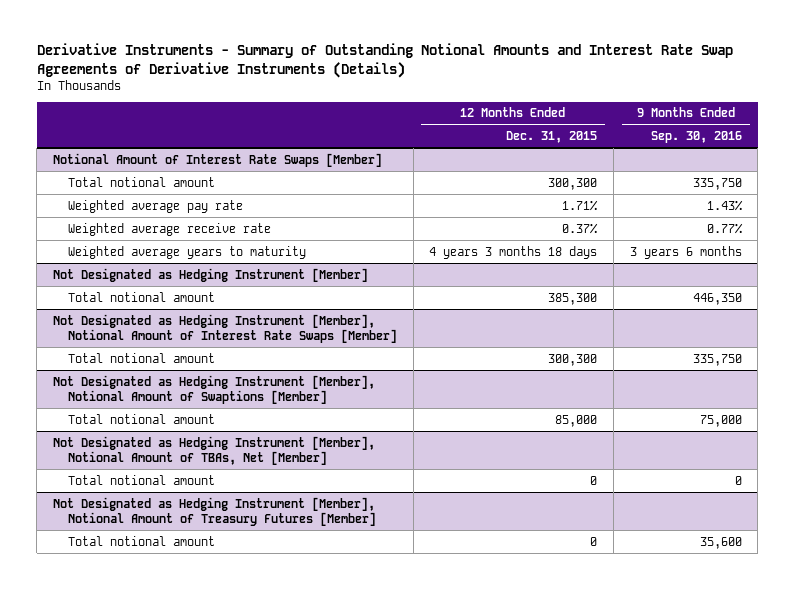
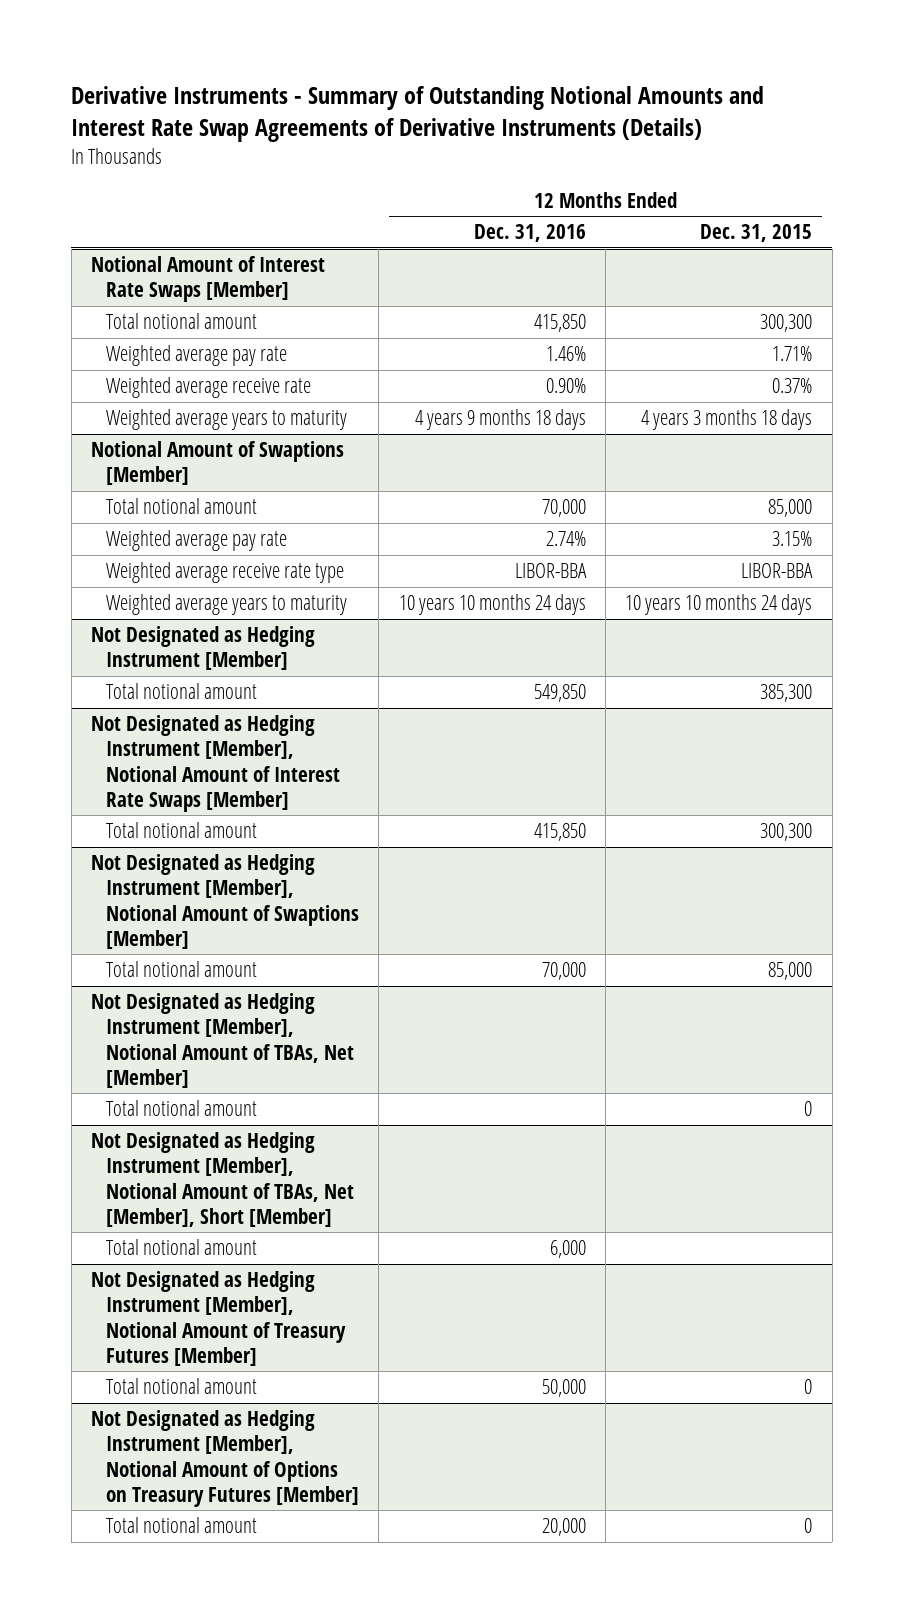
- | 12 Months Ended Dec. 31, 2015 | 9 Months Ended Sep. 30, 2016
+ | 12 Months Ended Dec. 31, 2016 | 12 Months Ended Dec. 31, 2015
+ Notional Amount of Swaptions [Member]
+ Total notional amount | 70,000 | 85,000
+ Weighted average pay rate | 2.74% | 3.15%
+ Weighted average receive rate type | LIBOR-BBA | LIBOR-BBA
+ Weighted average years to maturity | 10 years 10 months 24 days | 10 years 10 months 24 days
+ Not Designated as Hedging Instrument [Member], Notional Amount of TBAs, Net [Member], Short [Member]
+ Total notional amount | 6,000 |
+ Not Designated as Hedging Instrument [Member], Notional Amount of Options on Treasury Futures [Member]
+ Total notional amount | 20,000 | 0

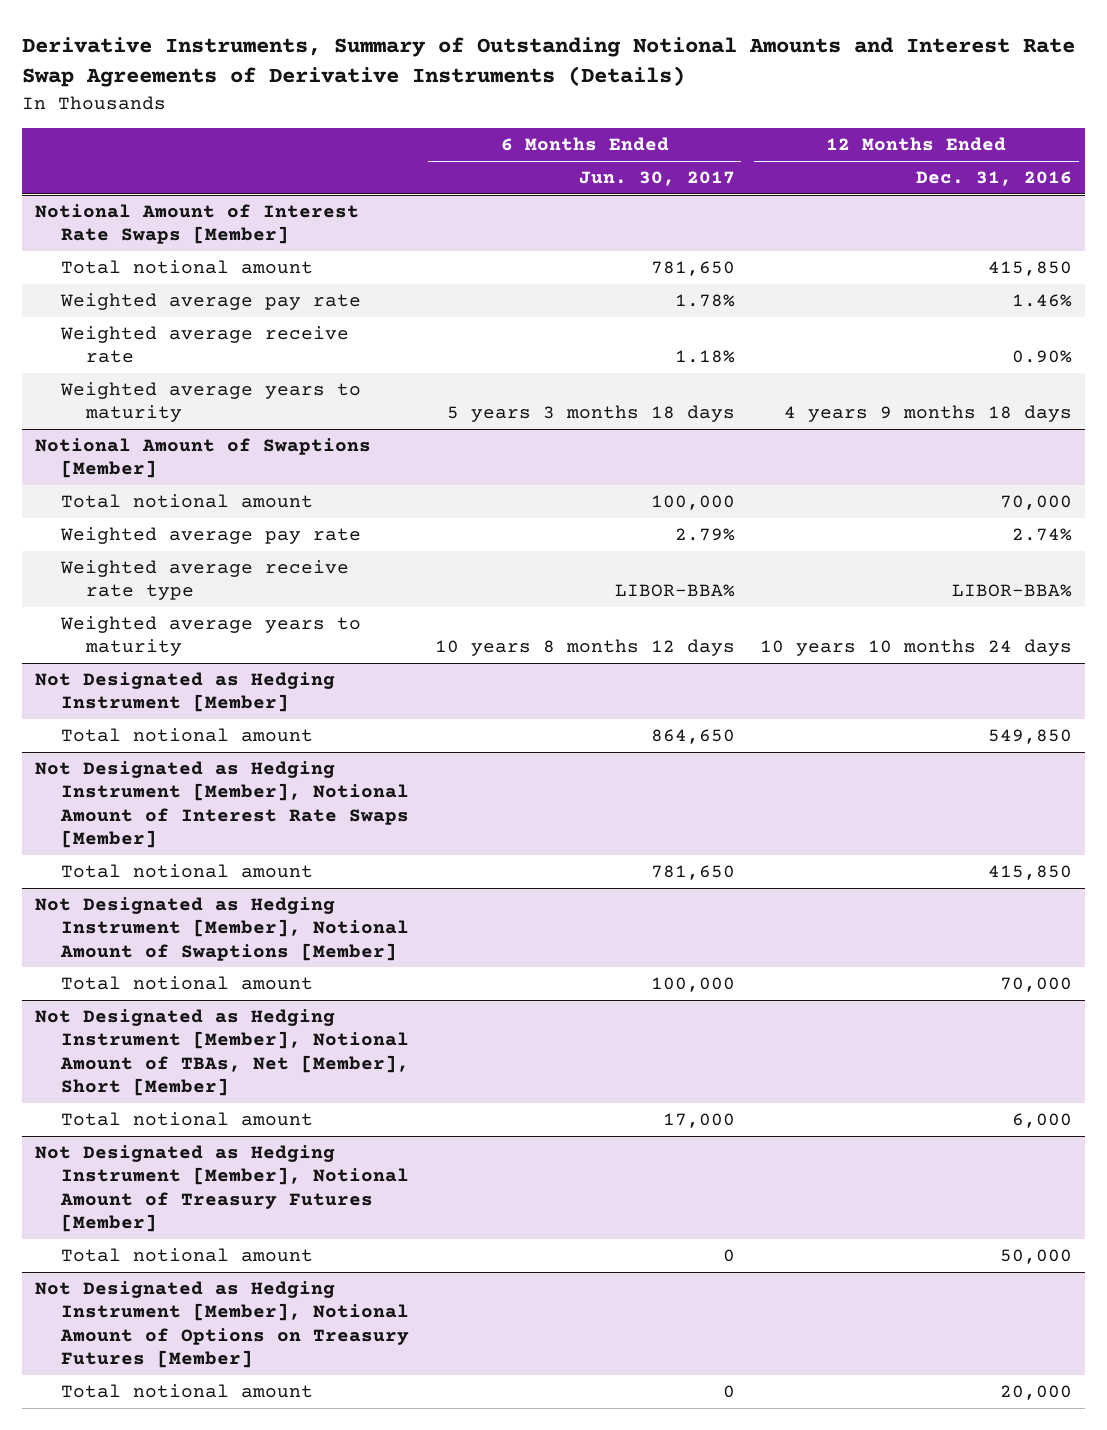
- Derivative Instruments - Summary of Outstanding Notional Amounts and Interest Rate Swap Agreements of Derivative Instruments (Details)
+ Derivative Instruments, Summary of Outstanding Notional Amounts and Interest Rate Swap Agreements of Derivative Instruments (Details)
- | 12 Months Ended Dec. 31, 2016 | 12 Months Ended Dec. 31, 2015
+ | 6 Months Ended Jun. 30, 2017 | 12 Months Ended Dec. 31, 2016
@ Notional Amount of Swaptions [Member]
- Weighted average receive rate type | LIBOR-BBA | LIBOR-BBA
+ Weighted average receive rate type | LIBOR-BBA% | LIBOR-BBA%
- Not Designated as Hedging Instrument [Member], Notional Amount of TBAs, Net [Member]
- Total notional amount | | 0

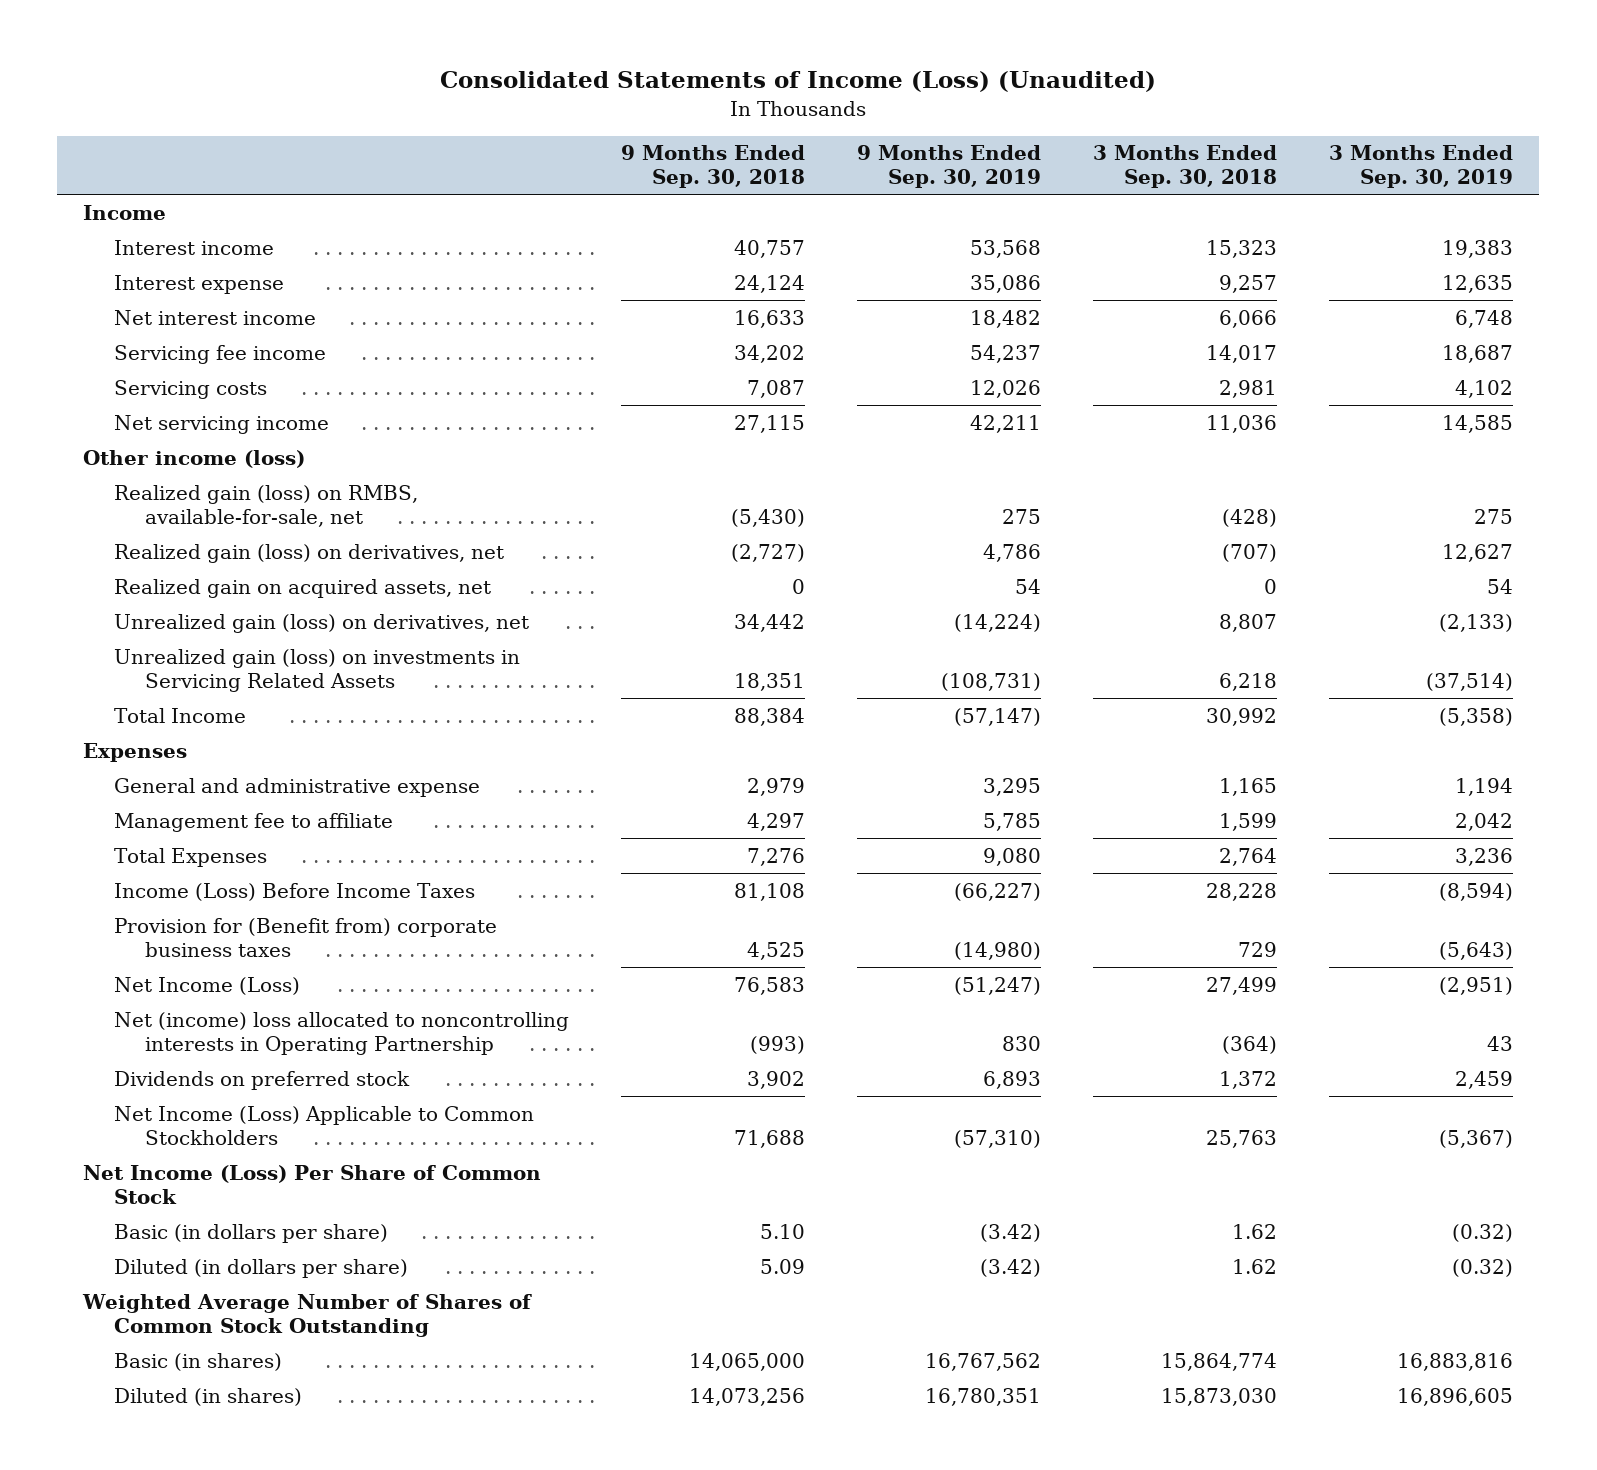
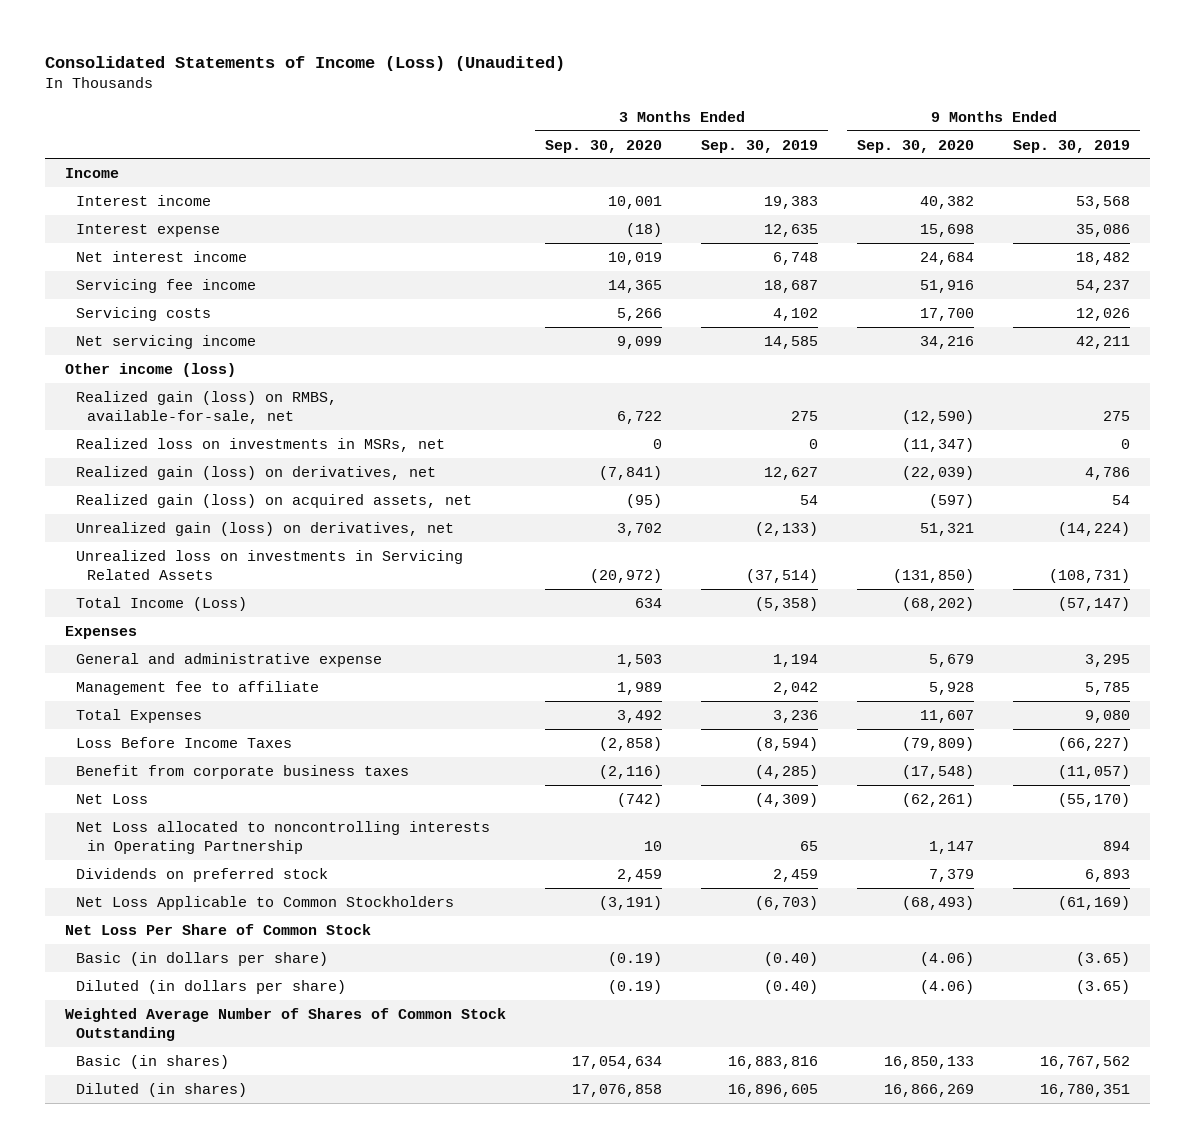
- | 9 Months Ended Sep. 30, 2018 | 9 Months Ended Sep. 30, 2019 | 3 Months Ended Sep. 30, 2018 | 3 Months Ended Sep. 30, 2019
+ | 3 Months Ended Sep. 30, 2020 | 3 Months Ended Sep. 30, 2019 | 9 Months Ended Sep. 30, 2020 | 9 Months Ended Sep. 30, 2019
+ Realized loss on investments in MSRs, net | 0 | 0 | (11,347) | 0
- Realized gain on acquired assets, net | 0 | 54 | 0 | 54
+ Realized gain (loss) on acquired assets, net | (95) | 54 | (597) | 54
- Unrealized gain (loss) on investments in Servicing Related Assets | 18,351 | (108,731) | 6,218 | (37,514)
- Total Income | 88,384 | (57,147) | 30,992 | (5,358)
+ Unrealized loss on investments in Servicing Related Assets | (20,972) | (37,514) | (131,850) | (108,731)
+ Total Income (Loss) | 634 | (5,358) | (68,202) | (57,147)
- Income (Loss) Before Income Taxes | 81,108 | (66,227) | 28,228 | (8,594)
- Provision for (Benefit from) corporate business taxes | 4,525 | (14,980) | 729 | (5,643)
- Net Income (Loss) | 76,583 | (51,247) | 27,499 | (2,951)
- Net (income) loss allocated to noncontrolling interests in Operating Partnership | (993) | 830 | (364) | 43
+ Loss Before Income Taxes | (2,858) | (8,594) | (79,809) | (66,227)
+ Benefit from corporate business taxes | (2,116) | (4,285) | (17,548) | (11,057)
+ Net Loss | (742) | (4,309) | (62,261) | (55,170)
+ Net Loss allocated to noncontrolling interests in Operating Partnership | 10 | 65 | 1,147 | 894
- Net Income (Loss) Applicable to Common Stockholders | 71,688 | (57,310) | 25,763 | (5,367)
- Net Income (Loss) Per Share of Common Stock
- Basic (in dollars per share) | 5.10 | (3.42) | 1.62 | (0.32)
- Diluted (in dollars per share) | 5.09 | (3.42) | 1.62 | (0.32)
+ Net Loss Applicable to Common Stockholders | (3,191) | (6,703) | (68,493) | (61,169)
+ Net Loss Per Share of Common Stock
+ Basic (in dollars per share) | (0.19) | (0.40) | (4.06) | (3.65)
+ Diluted (in dollars per share) | (0.19) | (0.40) | (4.06) | (3.65)

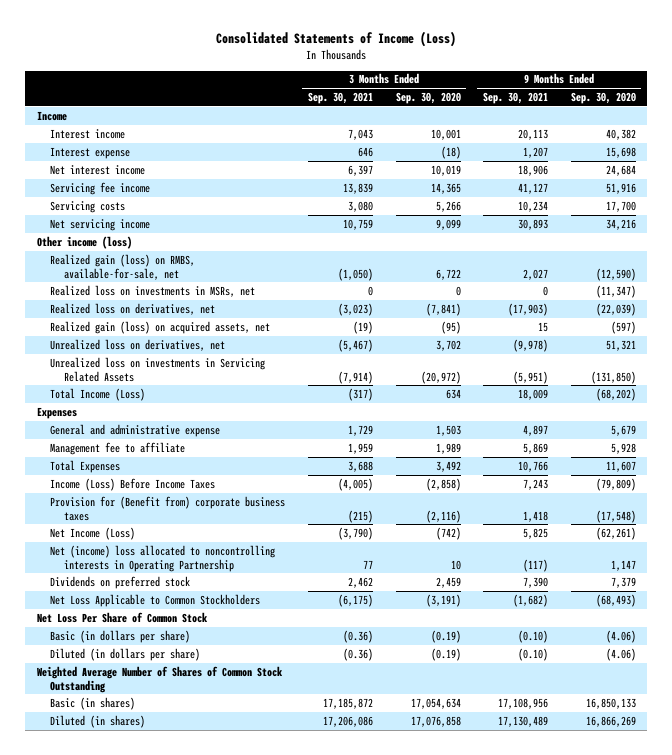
- Consolidated Statements of Income (Loss) (Unaudited)
+ Consolidated Statements of Income (Loss)
- | 3 Months Ended Sep. 30, 2020 | 3 Months Ended Sep. 30, 2019 | 9 Months Ended Sep. 30, 2020 | 9 Months Ended Sep. 30, 2019
+ | 3 Months Ended Sep. 30, 2021 | 3 Months Ended Sep. 30, 2020 | 9 Months Ended Sep. 30, 2021 | 9 Months Ended Sep. 30, 2020
- Realized gain (loss) on derivatives, net | (7,841) | 12,627 | (22,039) | 4,786
+ Realized loss on derivatives, net | (3,023) | (7,841) | (17,903) | (22,039)
- Unrealized gain (loss) on derivatives, net | 3,702 | (2,133) | 51,321 | (14,224)
+ Unrealized loss on derivatives, net | (5,467) | 3,702 | (9,978) | 51,321
- Loss Before Income Taxes | (2,858) | (8,594) | (79,809) | (66,227)
- Benefit from corporate business taxes | (2,116) | (4,285) | (17,548) | (11,057)
- Net Loss | (742) | (4,309) | (62,261) | (55,170)
- Net Loss allocated to noncontrolling interests in Operating Partnership | 10 | 65 | 1,147 | 894
+ Income (Loss) Before Income Taxes | (4,005) | (2,858) | 7,243 | (79,809)
+ Provision for (Benefit from) corporate business taxes | (215) | (2,116) | 1,418 | (17,548)
+ Net Income (Loss) | (3,790) | (742) | 5,825 | (62,261)
+ Net (income) loss allocated to noncontrolling interests in Operating Partnership | 77 | 10 | (117) | 1,147

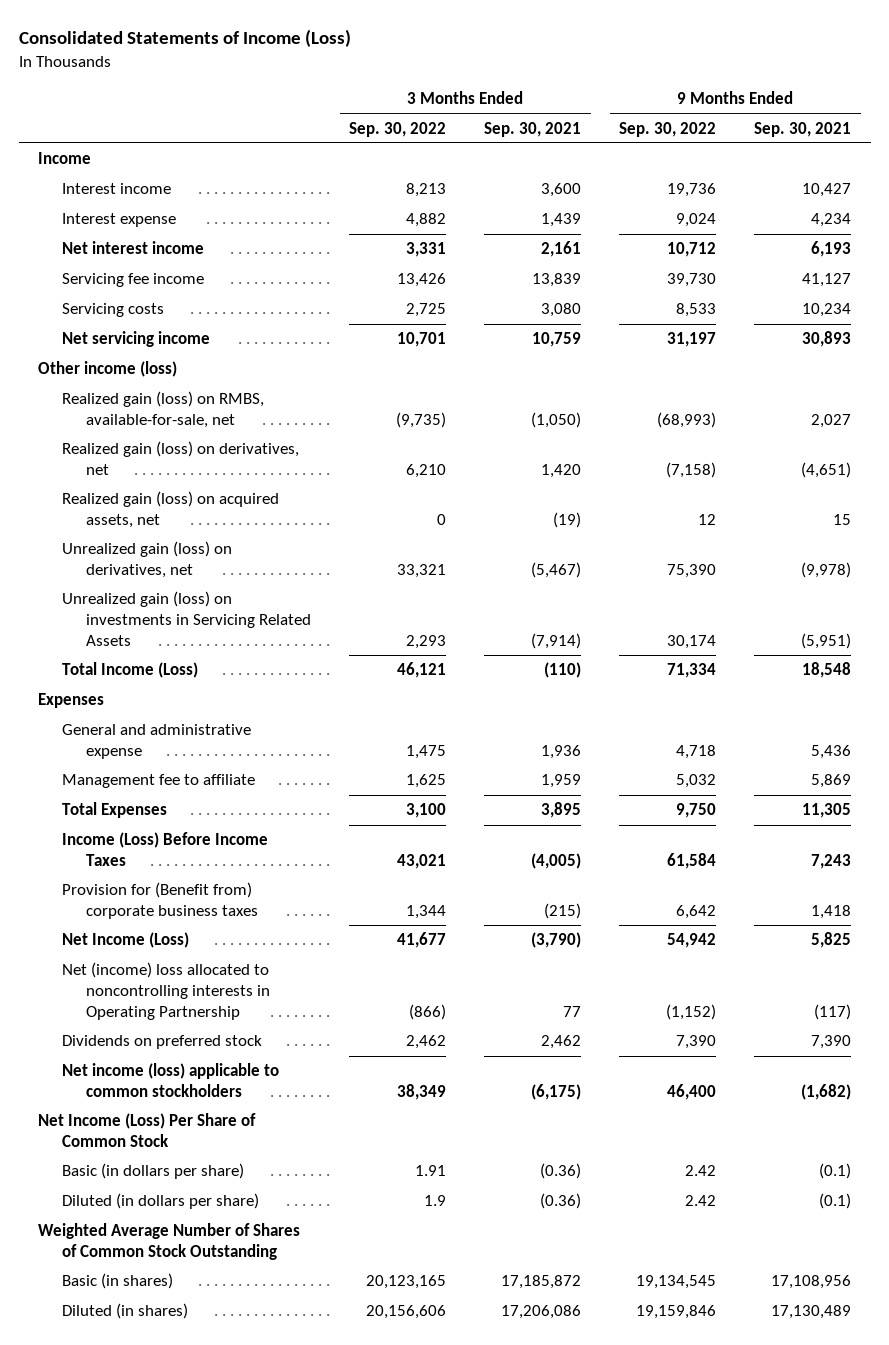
- | 3 Months Ended Sep. 30, 2021 | 3 Months Ended Sep. 30, 2020 | 9 Months Ended Sep. 30, 2021 | 9 Months Ended Sep. 30, 2020
+ | 3 Months Ended Sep. 30, 2022 | 3 Months Ended Sep. 30, 2021 | 9 Months Ended Sep. 30, 2022 | 9 Months Ended Sep. 30, 2021
- Interest income | 7,043 | 10,001 | 20,113 | 40,382
- Interest expense | 646 | (18) | 1,207 | 15,698
- Net interest income | 6,397 | 10,019 | 18,906 | 24,684
+ Interest income | 8,213 | 3,600 | 19,736 | 10,427
+ Interest expense | 4,882 | 1,439 | 9,024 | 4,234
+ Net interest income | 3,331 | 2,161 | 10,712 | 6,193
- Realized loss on investments in MSRs, net | 0 | 0 | 0 | (11,347)
- Realized loss on derivatives, net | (3,023) | (7,841) | (17,903) | (22,039)
+ Realized gain (loss) on derivatives, net | 6,210 | 1,420 | (7,158) | (4,651)
- Unrealized loss on derivatives, net | (5,467) | 3,702 | (9,978) | 51,321
- Unrealized loss on investments in Servicing Related Assets | (7,914) | (20,972) | (5,951) | (131,850)
- Total Income (Loss) | (317) | 634 | 18,009 | (68,202)
+ Unrealized gain (loss) on derivatives, net | 33,321 | (5,467) | 75,390 | (9,978)
+ Unrealized gain (loss) on investments in Servicing Related Assets | 2,293 | (7,914) | 30,174 | (5,951)
+ Total Income (Loss) | 46,121 | (110) | 71,334 | 18,548
- General and administrative expense | 1,729 | 1,503 | 4,897 | 5,679
+ General and administrative expense | 1,475 | 1,936 | 4,718 | 5,436
- Total Expenses | 3,688 | 3,492 | 10,766 | 11,607
+ Total Expenses | 3,100 | 3,895 | 9,750 | 11,305
- Net Loss Applicable to Common Stockholders | (6,175) | (3,191) | (1,682) | (68,493)
- Net Loss Per Share of Common Stock
- Basic (in dollars per share) | (0.36) | (0.19) | (0.10) | (4.06)
- Diluted (in dollars per share) | (0.36) | (0.19) | (0.10) | (4.06)
+ Net income (loss) applicable to common stockholders | 38,349 | (6,175) | 46,400 | (1,682)
+ Net Income (Loss) Per Share of Common Stock
+ Basic (in dollars per share) | 1.91 | (0.36) | 2.42 | (0.1)
+ Diluted (in dollars per share) | 1.9 | (0.36) | 2.42 | (0.1)

